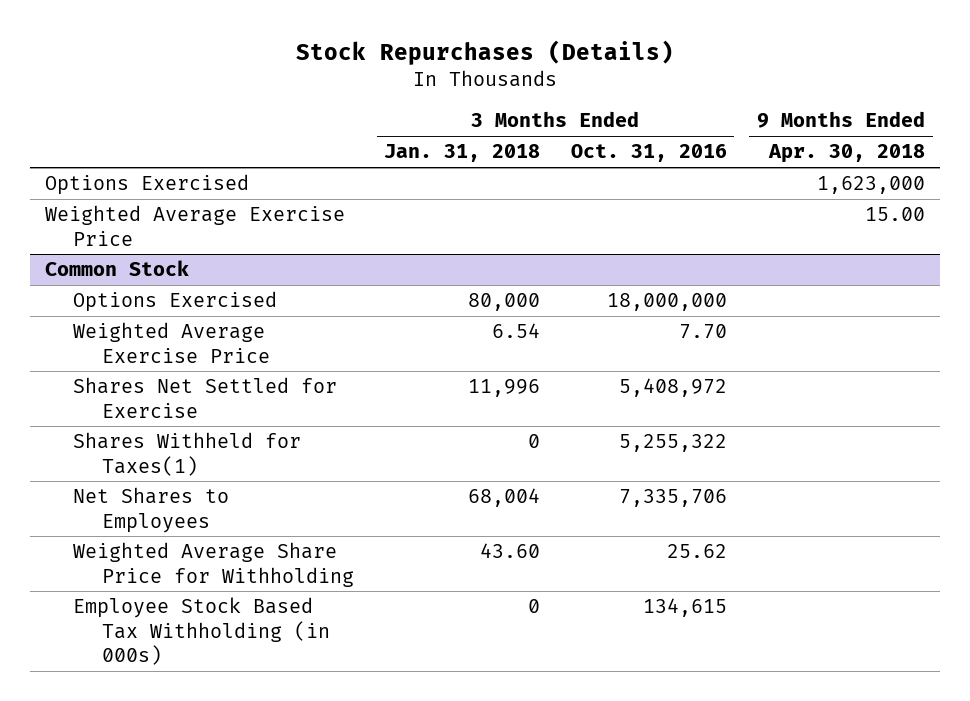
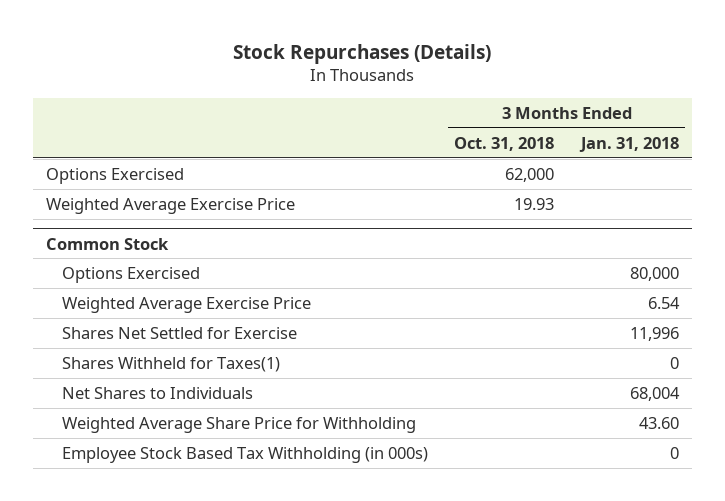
- | 3 Months Ended Jan. 31, 2018 | 3 Months Ended Oct. 31, 2016 | 9 Months Ended Apr. 30, 2018
+ | 3 Months Ended Oct. 31, 2018 | 3 Months Ended Jan. 31, 2018
@ Common Stock
- Net Shares to Employees | 68,004 | 7,335,706 |
+ Net Shares to Individuals | | 68,004

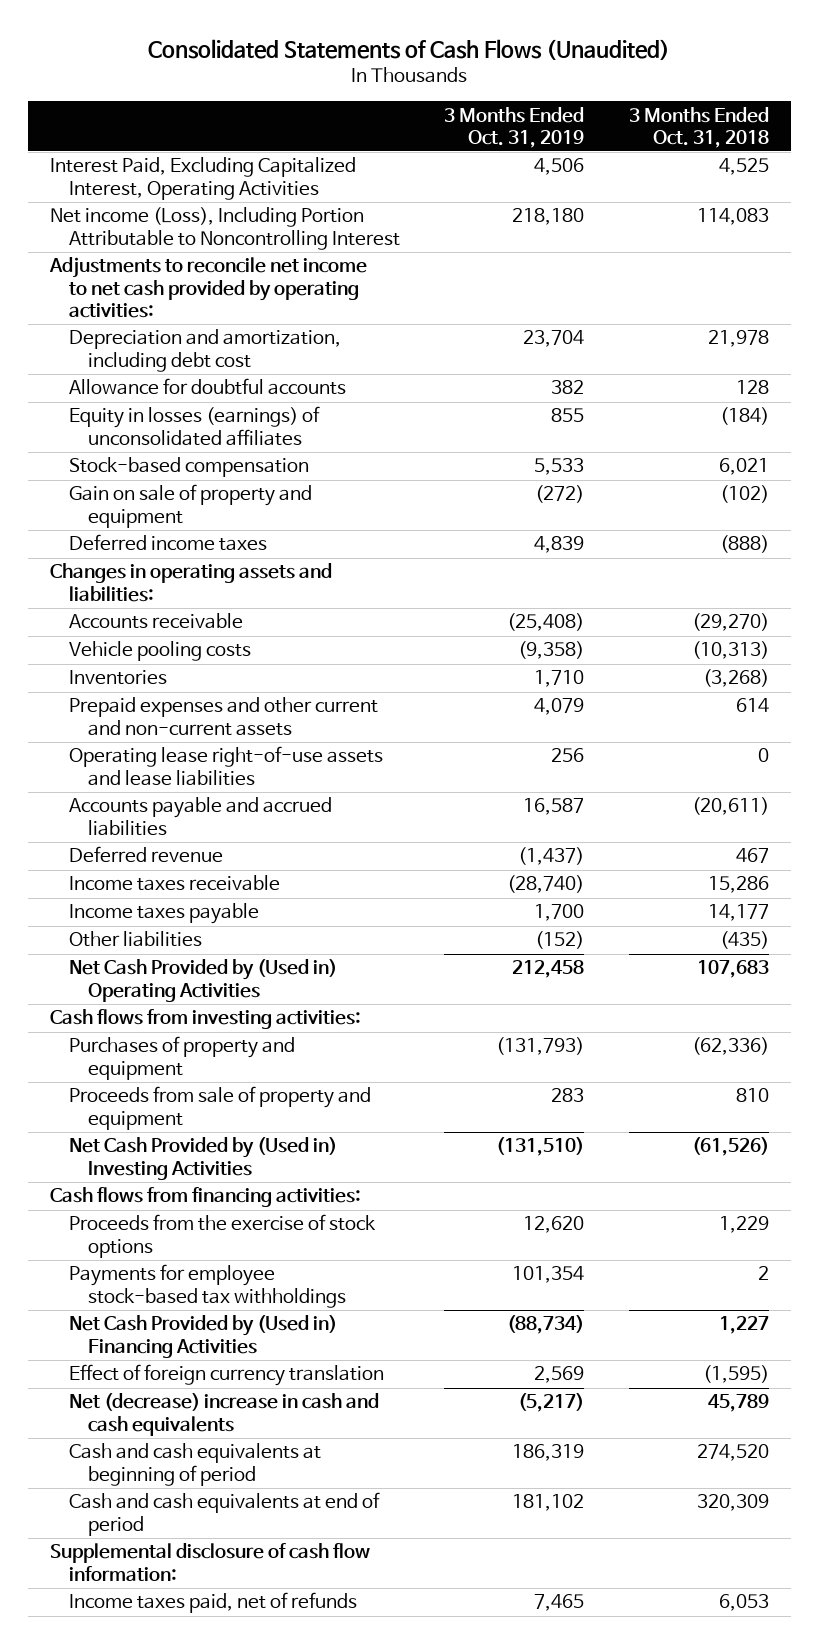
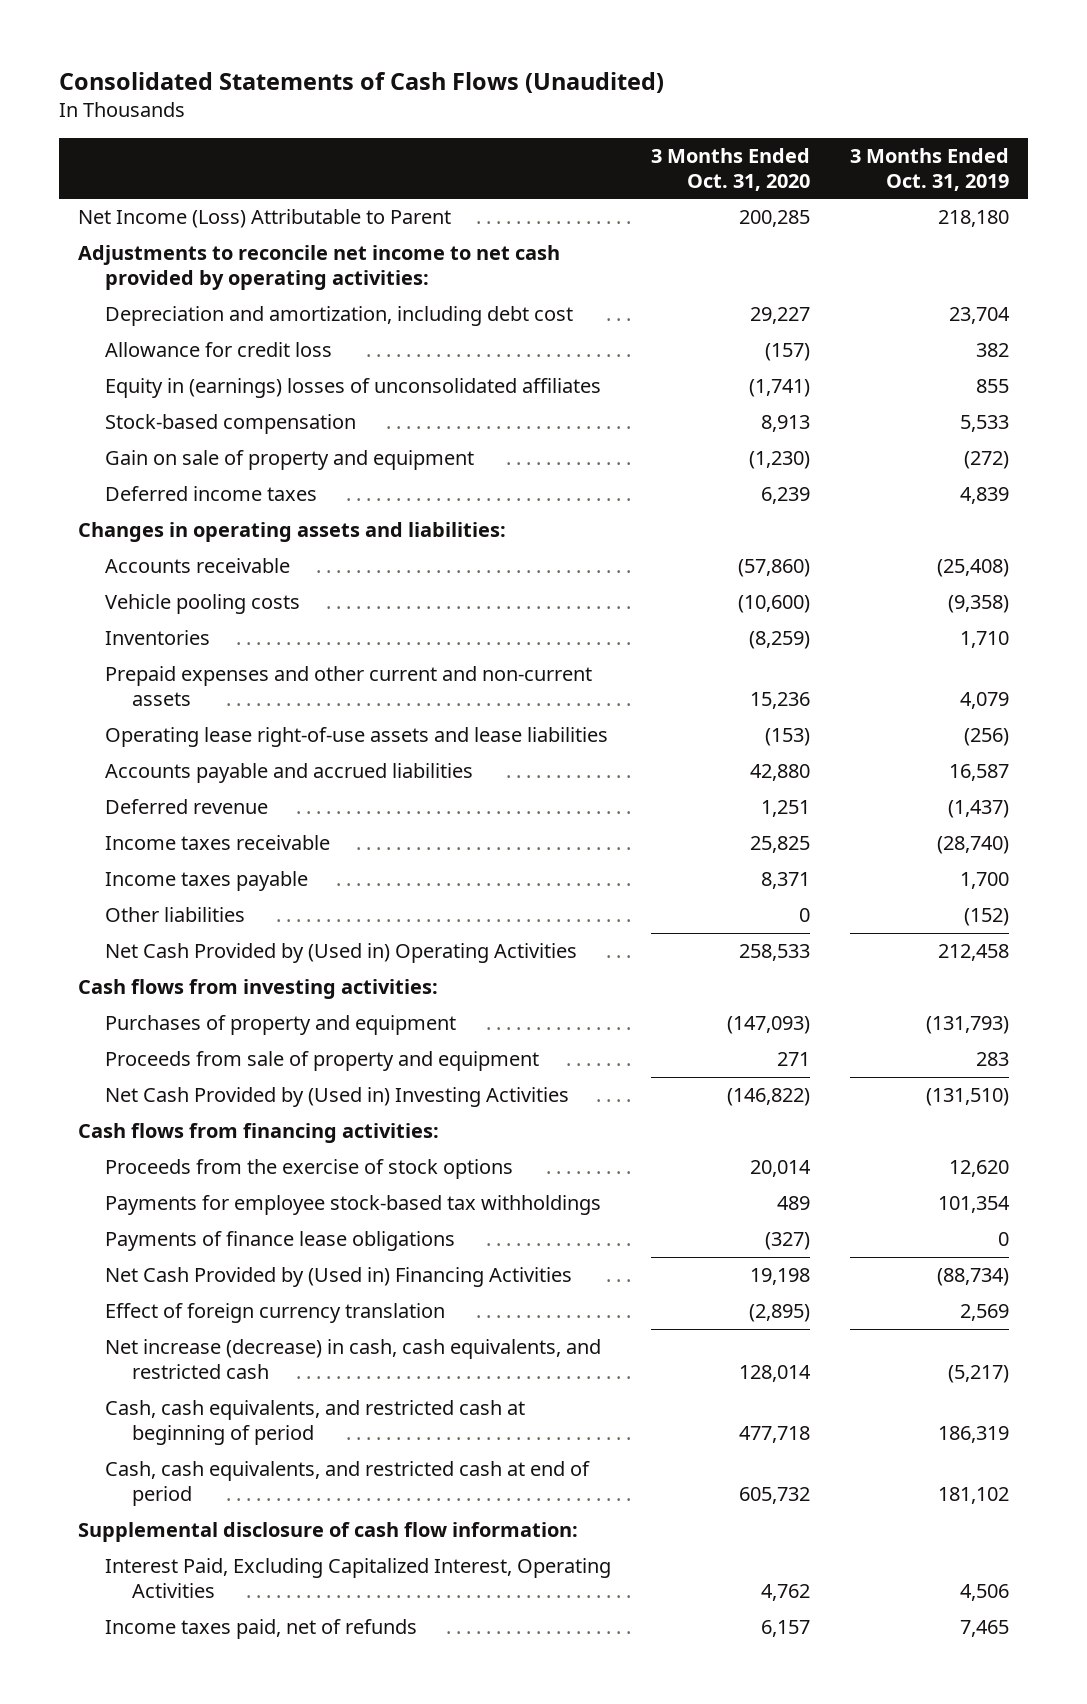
- | 3 Months Ended Oct. 31, 2019 | 3 Months Ended Oct. 31, 2018
+ | 3 Months Ended Oct. 31, 2020 | 3 Months Ended Oct. 31, 2019
- Net income (Loss), Including Portion Attributable to Noncontrolling Interest | 218,180 | 114,083
+ Net Income (Loss) Attributable to Parent | 200,285 | 218,180
- Allowance for doubtful accounts | 382 | 128
- Equity in losses (earnings) of unconsolidated affiliates | 855 | (184)
+ Allowance for credit loss | (157) | 382
+ Equity in (earnings) losses of unconsolidated affiliates | (1,741) | 855
- Operating lease right-of-use assets and lease liabilities | 256 | 0
+ Operating lease right-of-use assets and lease liabilities | (153) | (256)
+ Payments of finance lease obligations | (327) | 0
- Net (decrease) increase in cash and cash equivalents | (5,217) | 45,789
- Cash and cash equivalents at beginning of period | 186,319 | 274,520
- Cash and cash equivalents at end of period | 181,102 | 320,309
+ Net increase (decrease) in cash, cash equivalents, and restricted cash | 128,014 | (5,217)
+ Cash, cash equivalents, and restricted cash at beginning of period | 477,718 | 186,319
+ Cash, cash equivalents, and restricted cash at end of period | 605,732 | 181,102
moved down: Interest Paid, Excluding Capitalized Interest, Operating Activities | 4,762 | 4,506

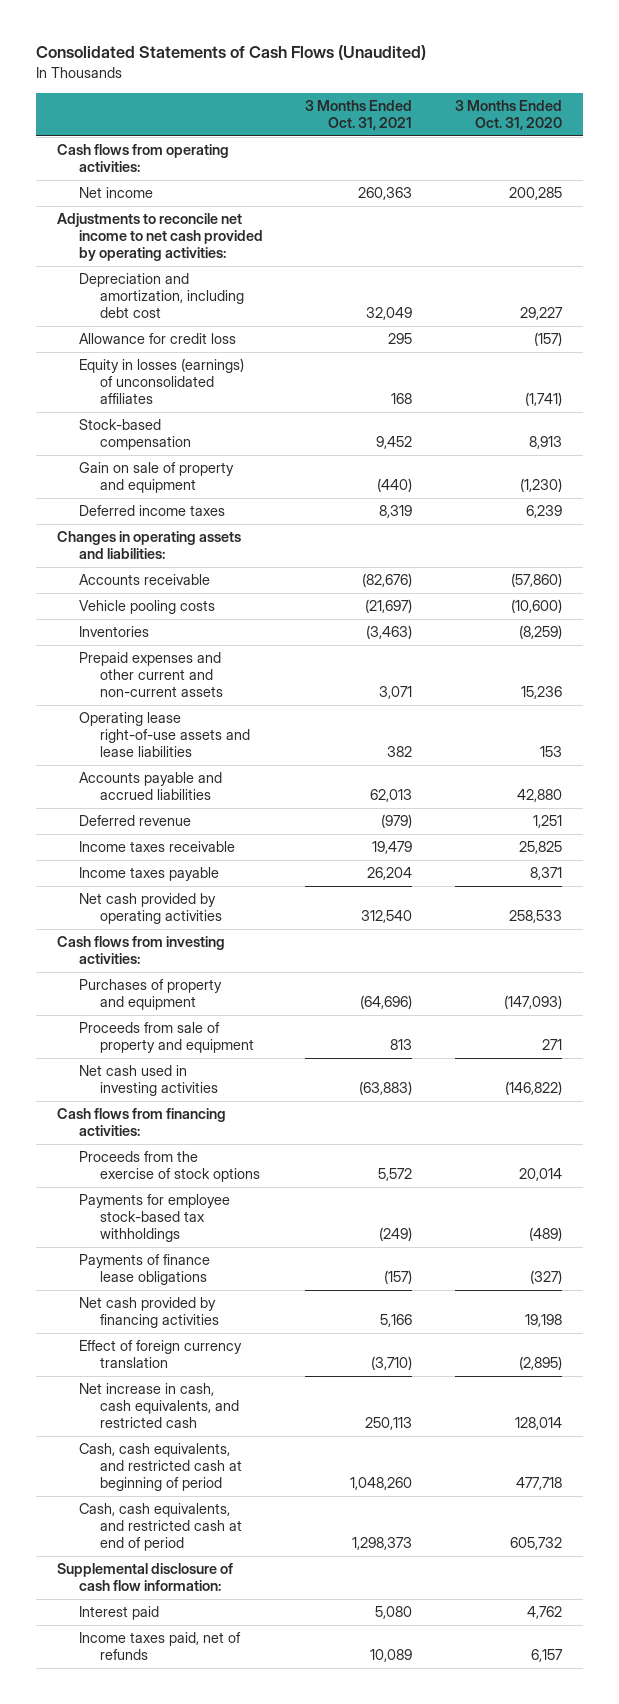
- | 3 Months Ended Oct. 31, 2020 | 3 Months Ended Oct. 31, 2019
+ | 3 Months Ended Oct. 31, 2021 | 3 Months Ended Oct. 31, 2020
- Net Income (Loss) Attributable to Parent | 200,285 | 218,180
+ Cash flows from operating activities:
+ Net income | 260,363 | 200,285
- Equity in (earnings) losses of unconsolidated affiliates | (1,741) | 855
+ Equity in losses (earnings) of unconsolidated affiliates | 168 | (1,741)
- Operating lease right-of-use assets and lease liabilities | (153) | (256)
+ Operating lease right-of-use assets and lease liabilities | 382 | 153
- Other liabilities | 0 | (152)
- Net Cash Provided by (Used in) Operating Activities | 258,533 | 212,458
+ Net cash provided by operating activities | 312,540 | 258,533
- Net Cash Provided by (Used in) Investing Activities | (146,822) | (131,510)
+ Net cash used in investing activities | (63,883) | (146,822)
- Payments for employee stock-based tax withholdings | 489 | 101,354
+ Payments for employee stock-based tax withholdings | (249) | (489)
- Net Cash Provided by (Used in) Financing Activities | 19,198 | (88,734)
+ Net cash provided by financing activities | 5,166 | 19,198
- Net increase (decrease) in cash, cash equivalents, and restricted cash | 128,014 | (5,217)
+ Net increase in cash, cash equivalents, and restricted cash | 250,113 | 128,014
- Interest Paid, Excluding Capitalized Interest, Operating Activities | 4,762 | 4,506
+ Interest paid | 5,080 | 4,762

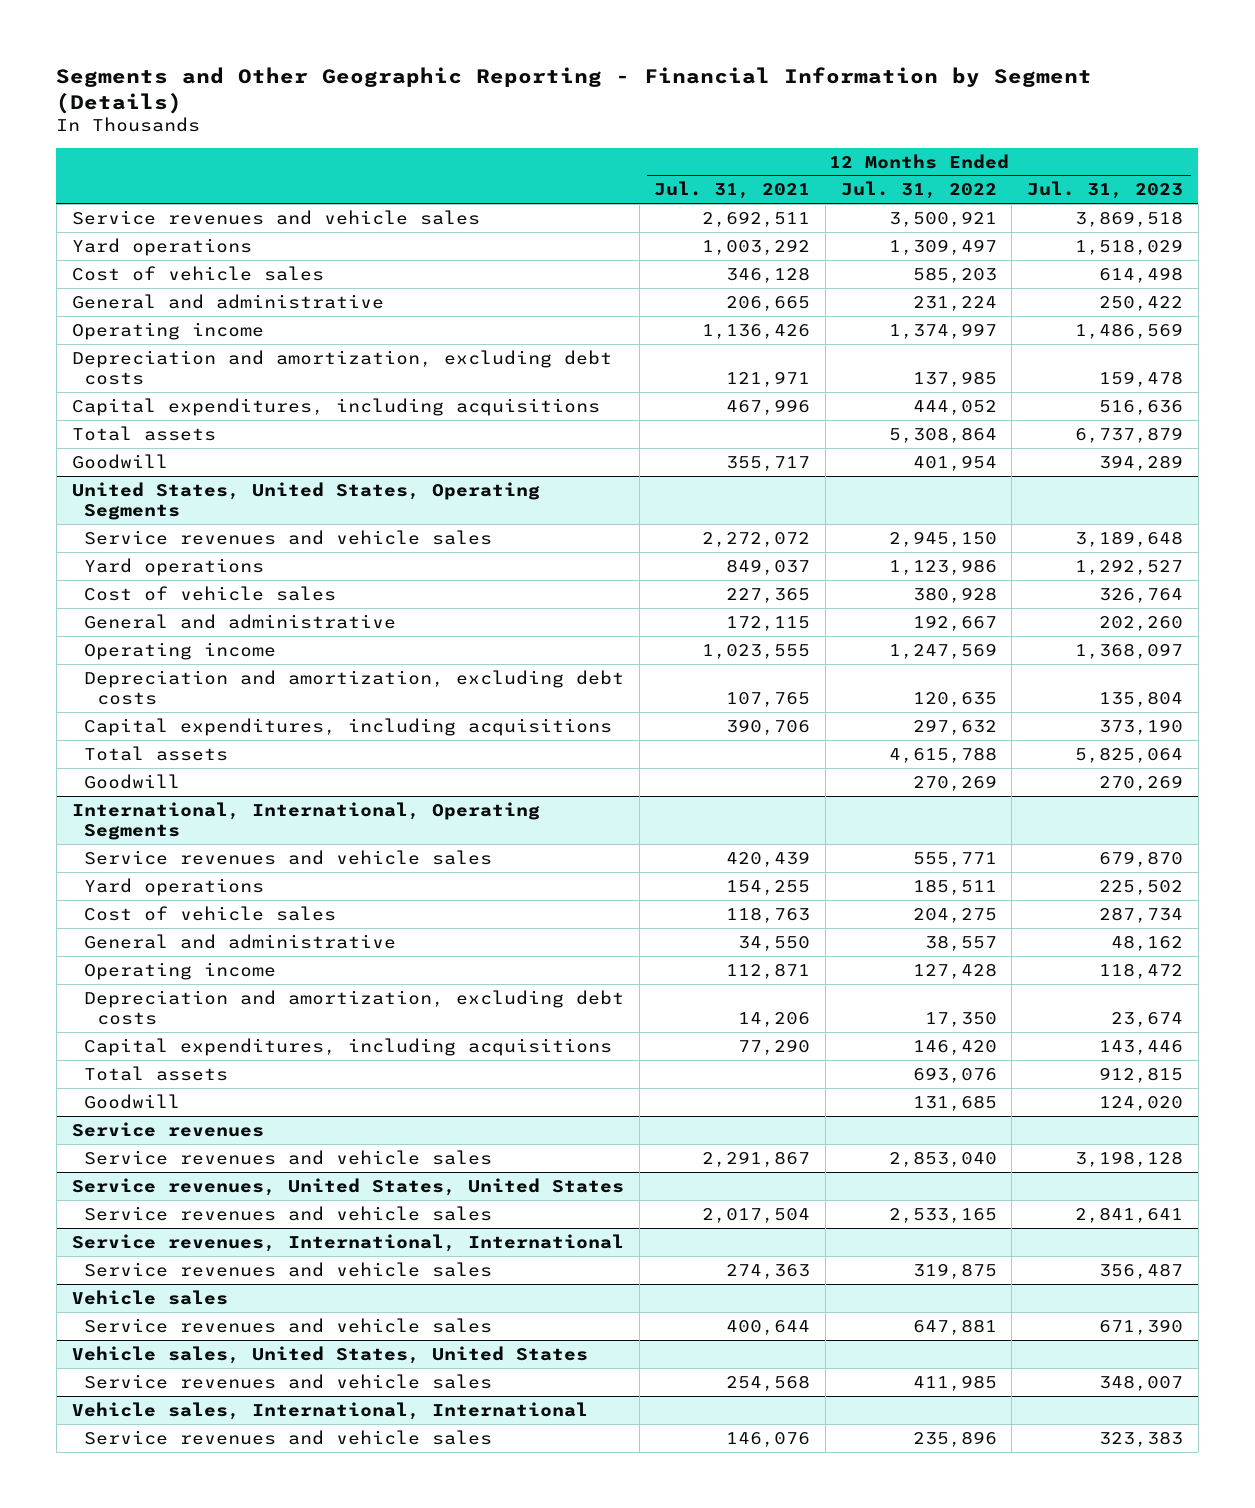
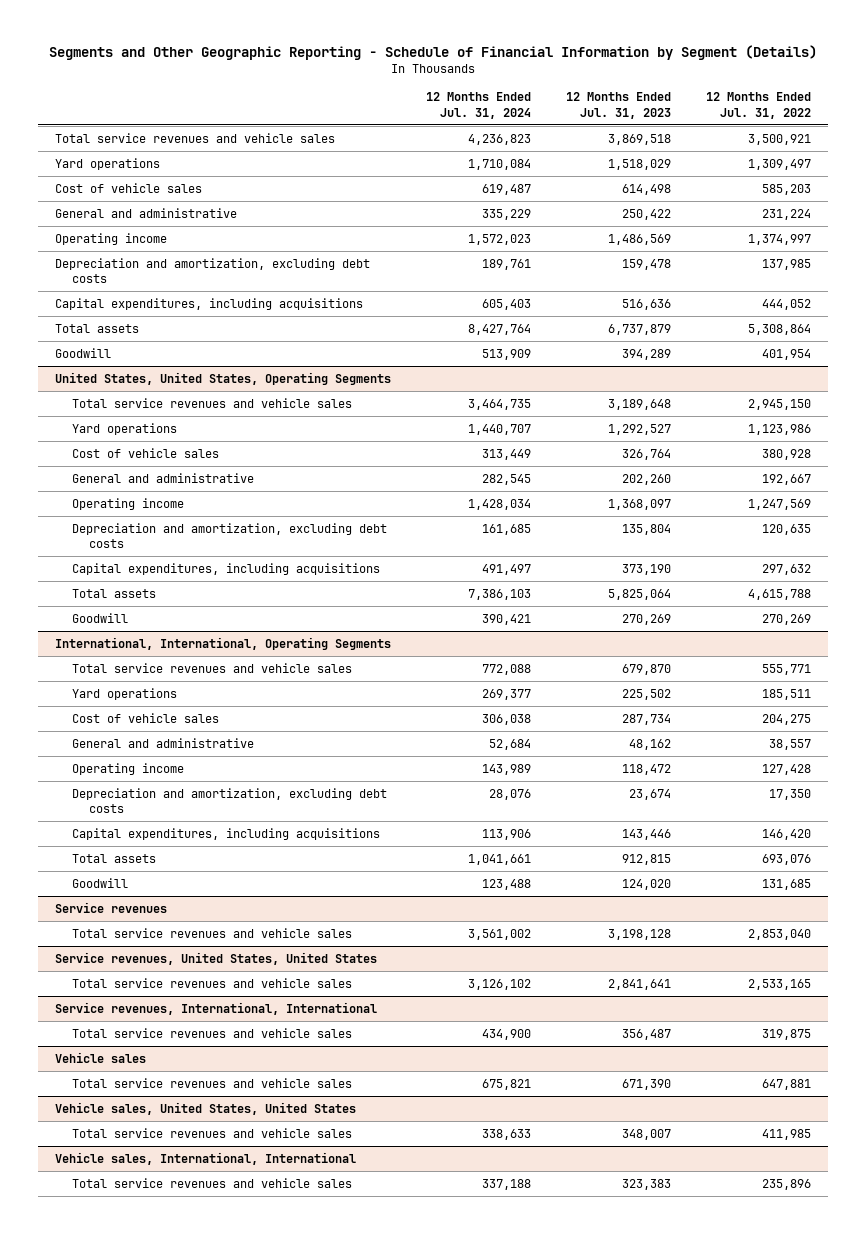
- Segments and Other Geographic Reporting - Financial Information by Segment (Details)
+ Segments and Other Geographic Reporting - Schedule of Financial Information by Segment (Details)
- | 12 Months Ended Jul. 31, 2021 | 12 Months Ended Jul. 31, 2022 | 12 Months Ended Jul. 31, 2023
+ | 12 Months Ended Jul. 31, 2024 | 12 Months Ended Jul. 31, 2023 | 12 Months Ended Jul. 31, 2022
- Service revenues and vehicle sales | 2,692,511 | 3,500,921 | 3,869,518
+ Total service revenues and vehicle sales | 4,236,823 | 3,869,518 | 3,500,921
@ United States, United States, Operating Segments
- Service revenues and vehicle sales | 2,272,072 | 2,945,150 | 3,189,648
+ Total service revenues and vehicle sales | 3,464,735 | 3,189,648 | 2,945,150
@ International, International, Operating Segments
- Service revenues and vehicle sales | 420,439 | 555,771 | 679,870
+ Total service revenues and vehicle sales | 772,088 | 679,870 | 555,771
@ Service revenues
- Service revenues and vehicle sales | 2,291,867 | 2,853,040 | 3,198,128
+ Total service revenues and vehicle sales | 3,561,002 | 3,198,128 | 2,853,040
@ Service revenues, United States, United States
- Service revenues and vehicle sales | 2,017,504 | 2,533,165 | 2,841,641
+ Total service revenues and vehicle sales | 3,126,102 | 2,841,641 | 2,533,165
@ Service revenues, International, International
- Service revenues and vehicle sales | 274,363 | 319,875 | 356,487
+ Total service revenues and vehicle sales | 434,900 | 356,487 | 319,875
@ Vehicle sales
- Service revenues and vehicle sales | 400,644 | 647,881 | 671,390
+ Total service revenues and vehicle sales | 675,821 | 671,390 | 647,881
@ Vehicle sales, United States, United States
- Service revenues and vehicle sales | 254,568 | 411,985 | 348,007
+ Total service revenues and vehicle sales | 338,633 | 348,007 | 411,985
@ Vehicle sales, International, International
- Service revenues and vehicle sales | 146,076 | 235,896 | 323,383
+ Total service revenues and vehicle sales | 337,188 | 323,383 | 235,896

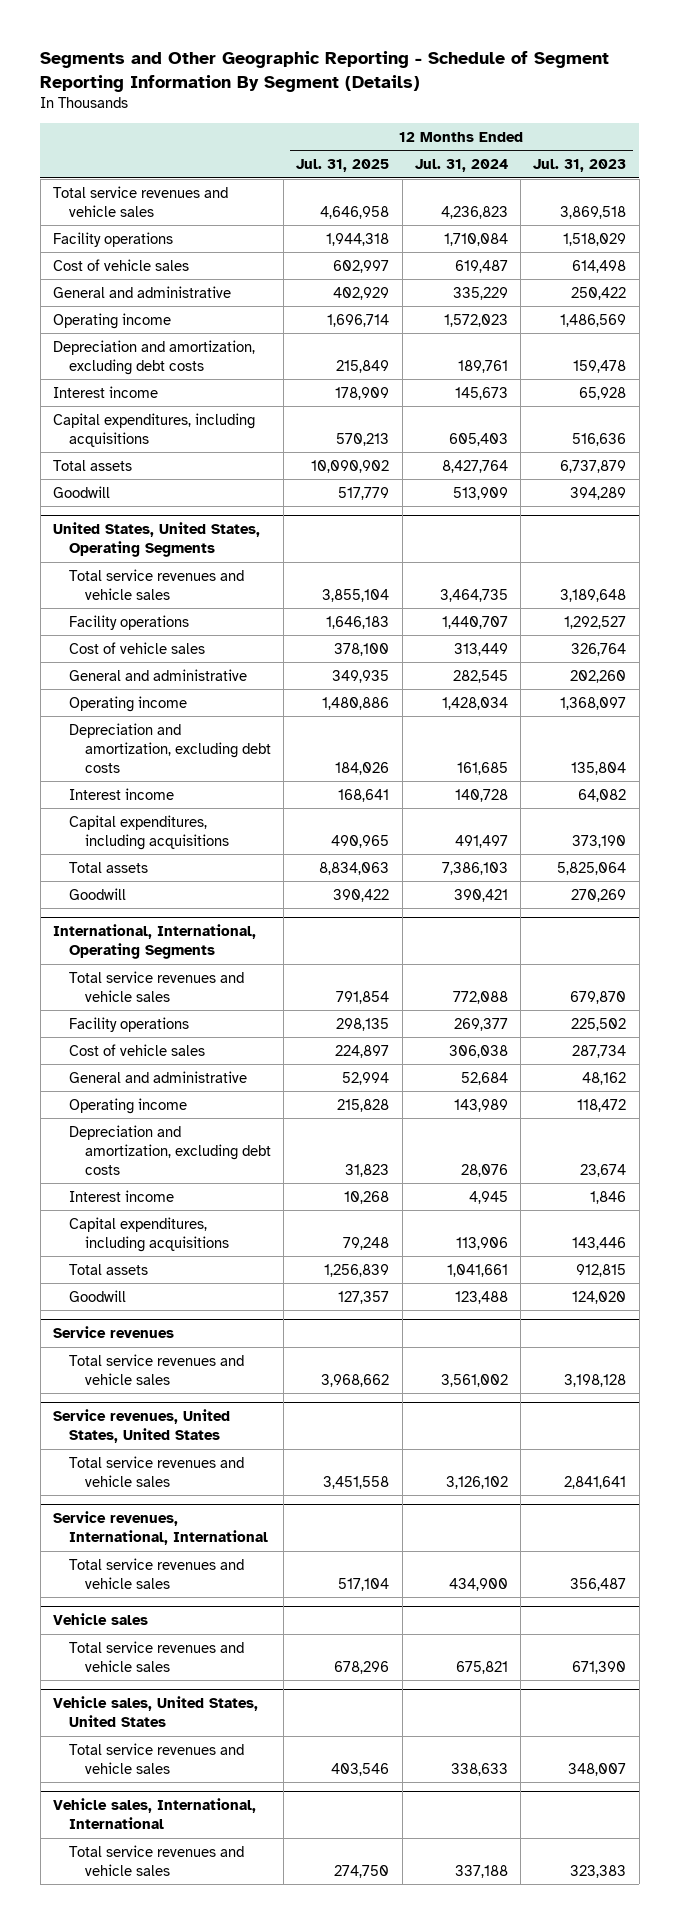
- Segments and Other Geographic Reporting - Schedule of Financial Information by Segment (Details)
+ Segments and Other Geographic Reporting - Schedule of Segment Reporting Information By Segment (Details)
- | 12 Months Ended Jul. 31, 2024 | 12 Months Ended Jul. 31, 2023 | 12 Months Ended Jul. 31, 2022
+ | 12 Months Ended Jul. 31, 2025 | 12 Months Ended Jul. 31, 2024 | 12 Months Ended Jul. 31, 2023
- Yard operations | 1,710,084 | 1,518,029 | 1,309,497
+ Facility operations | 1,944,318 | 1,710,084 | 1,518,029
+ Interest income | 178,909 | 145,673 | 65,928
@ United States, United States, Operating Segments
- Yard operations | 1,440,707 | 1,292,527 | 1,123,986
+ Facility operations | 1,646,183 | 1,440,707 | 1,292,527
+ Interest income | 168,641 | 140,728 | 64,082
@ International, International, Operating Segments
- Yard operations | 269,377 | 225,502 | 185,511
+ Facility operations | 298,135 | 269,377 | 225,502
+ Interest income | 10,268 | 4,945 | 1,846

